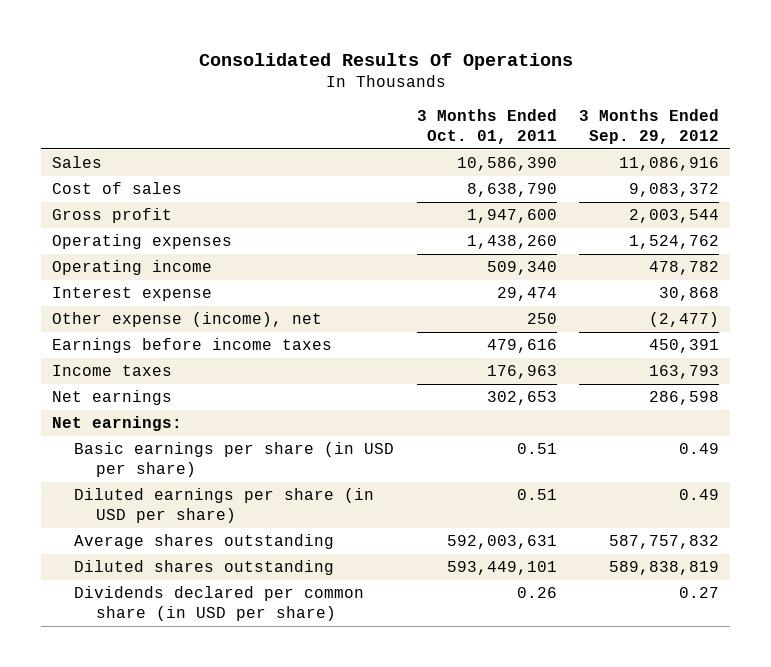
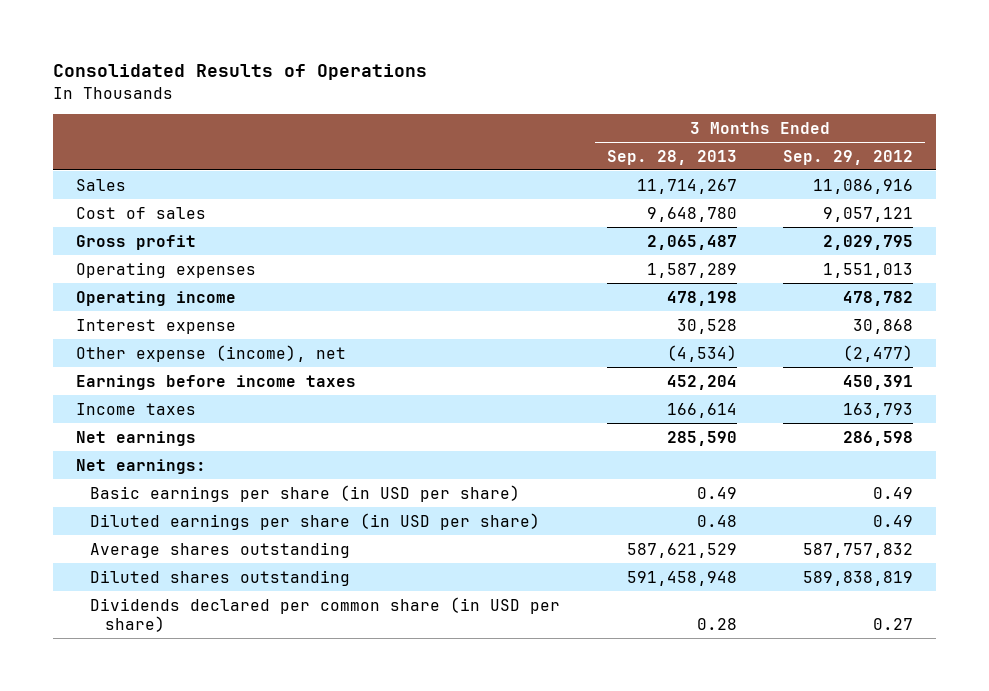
- Consolidated Results Of Operations
+ Consolidated Results of Operations
- | 3 Months Ended Oct. 01, 2011 | 3 Months Ended Sep. 29, 2012
+ | 3 Months Ended Sep. 28, 2013 | 3 Months Ended Sep. 29, 2012
- Cost of sales | 8,638,790 | 9,083,372
- Gross profit | 1,947,600 | 2,003,544
- Operating expenses | 1,438,260 | 1,524,762
+ Cost of sales | 9,648,780 | 9,057,121
+ Gross profit | 2,065,487 | 2,029,795
+ Operating expenses | 1,587,289 | 1,551,013

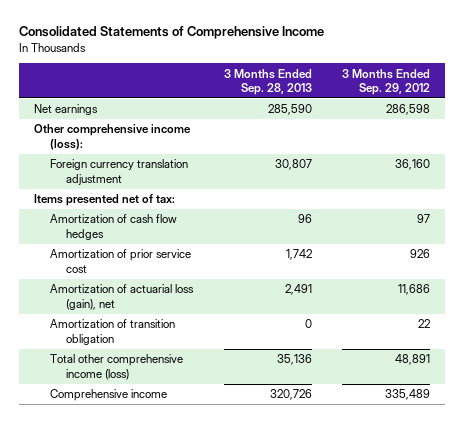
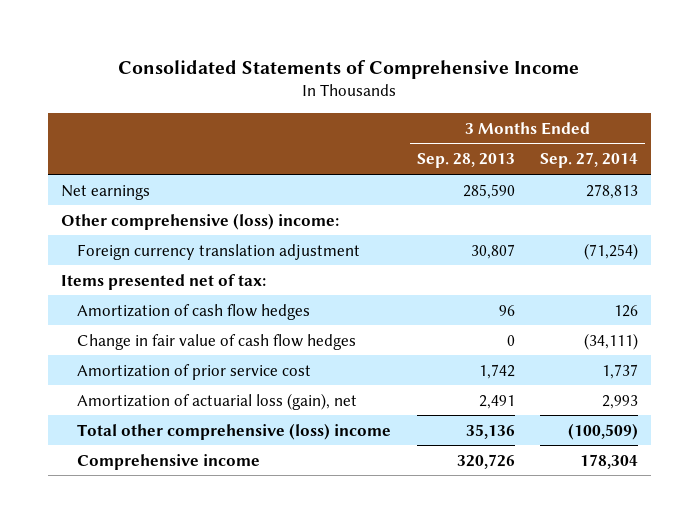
- | 3 Months Ended Sep. 28, 2013 | 3 Months Ended Sep. 29, 2012
+ | 3 Months Ended Sep. 28, 2013 | 3 Months Ended Sep. 27, 2014
- Other comprehensive income (loss):
+ Other comprehensive (loss) income:
+ Change in fair value of cash flow hedges | 0 | (34,111)
- Amortization of transition obligation | 0 | 22
- Total other comprehensive income (loss) | 35,136 | 48,891
+ Total other comprehensive (loss) income | 35,136 | (100,509)

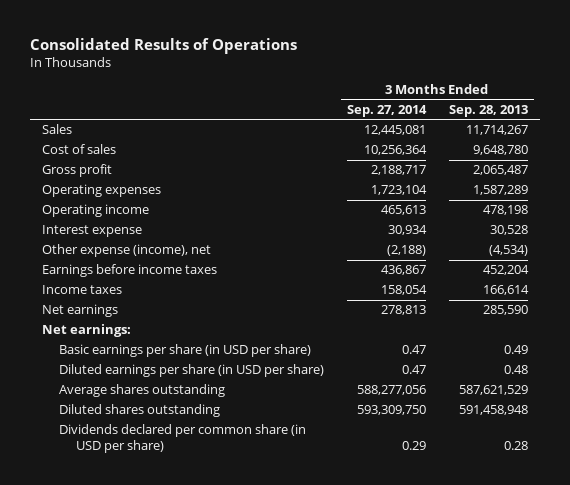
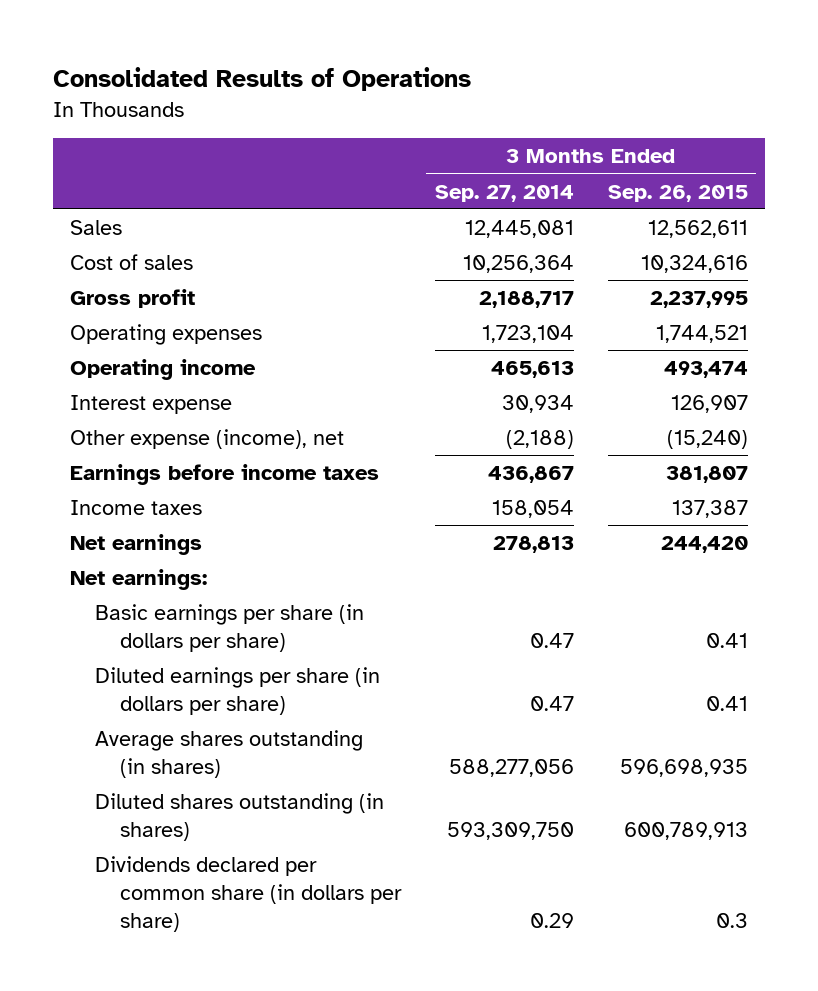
- | 3 Months Ended Sep. 27, 2014 | 3 Months Ended Sep. 28, 2013
+ | 3 Months Ended Sep. 27, 2014 | 3 Months Ended Sep. 26, 2015
- Basic earnings per share (in USD per share) | 0.47 | 0.49
- Diluted earnings per share (in USD per share) | 0.47 | 0.48
- Average shares outstanding | 588,277,056 | 587,621,529
- Diluted shares outstanding | 593,309,750 | 591,458,948
- Dividends declared per common share (in USD per share) | 0.29 | 0.28
+ Basic earnings per share (in dollars per share) | 0.47 | 0.41
+ Diluted earnings per share (in dollars per share) | 0.47 | 0.41
+ Average shares outstanding (in shares) | 588,277,056 | 596,698,935
+ Diluted shares outstanding (in shares) | 593,309,750 | 600,789,913
+ Dividends declared per common share (in dollars per share) | 0.29 | 0.3

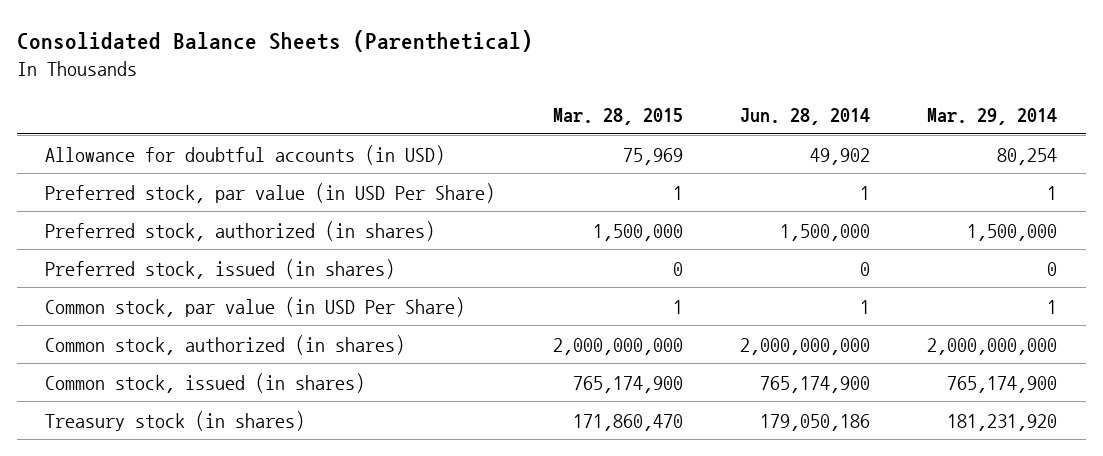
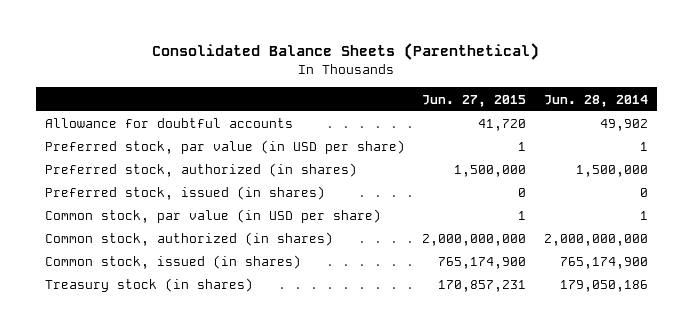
- | Mar. 28, 2015 | Jun. 28, 2014 | Mar. 29, 2014
+ | Jun. 27, 2015 | Jun. 28, 2014
- Allowance for doubtful accounts (in USD) | 75,969 | 49,902 | 80,254
- Preferred stock, par value (in USD Per Share) | 1 | 1 | 1
+ Allowance for doubtful accounts | 41,720 | 49,902
+ Preferred stock, par value (in USD per share) | 1 | 1
- Common stock, par value (in USD Per Share) | 1 | 1 | 1
+ Common stock, par value (in USD per share) | 1 | 1

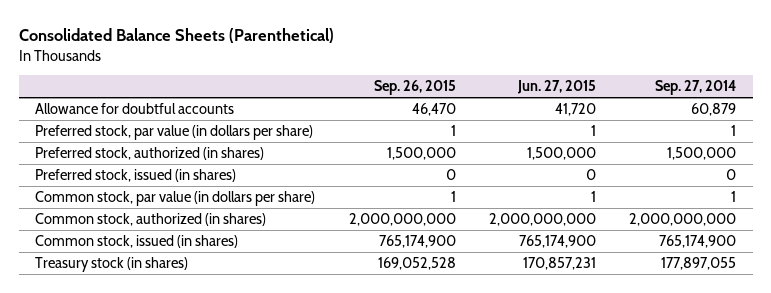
- | Jun. 27, 2015 | Jun. 28, 2014
+ | Sep. 26, 2015 | Jun. 27, 2015 | Sep. 27, 2014
- Preferred stock, par value (in USD per share) | 1 | 1
+ Preferred stock, par value (in dollars per share) | 1 | 1 | 1
- Common stock, par value (in USD per share) | 1 | 1
+ Common stock, par value (in dollars per share) | 1 | 1 | 1

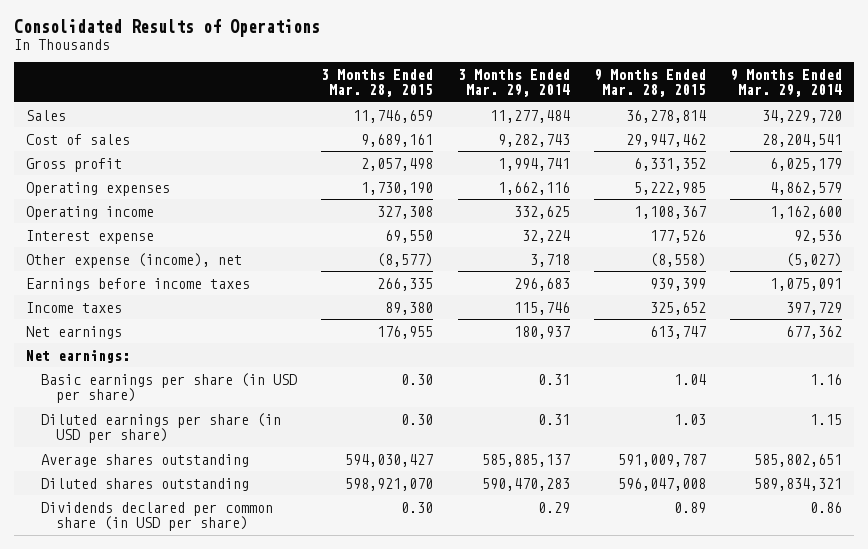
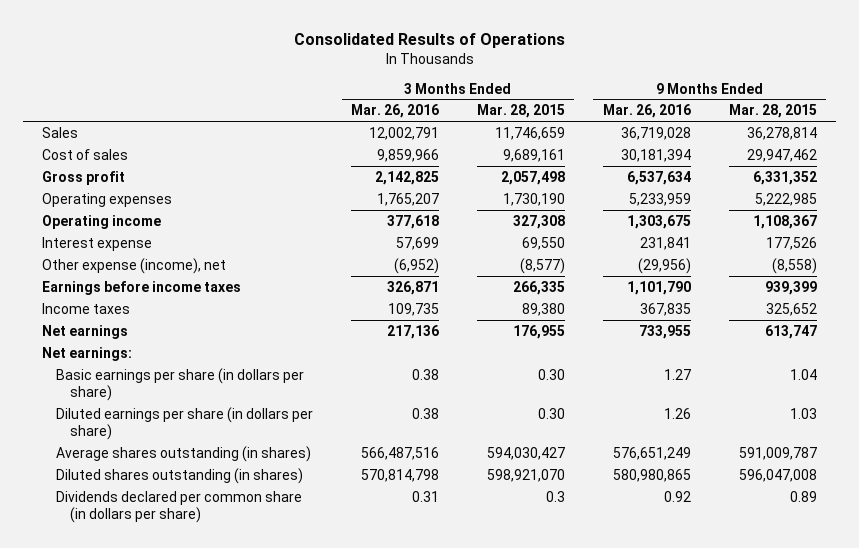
- | 3 Months Ended Mar. 28, 2015 | 3 Months Ended Mar. 29, 2014 | 9 Months Ended Mar. 28, 2015 | 9 Months Ended Mar. 29, 2014
+ | 3 Months Ended Mar. 26, 2016 | 3 Months Ended Mar. 28, 2015 | 9 Months Ended Mar. 26, 2016 | 9 Months Ended Mar. 28, 2015
- Basic earnings per share (in USD per share) | 0.30 | 0.31 | 1.04 | 1.16
- Diluted earnings per share (in USD per share) | 0.30 | 0.31 | 1.03 | 1.15
- Average shares outstanding | 594,030,427 | 585,885,137 | 591,009,787 | 585,802,651
- Diluted shares outstanding | 598,921,070 | 590,470,283 | 596,047,008 | 589,834,321
- Dividends declared per common share (in USD per share) | 0.30 | 0.29 | 0.89 | 0.86
+ Basic earnings per share (in dollars per share) | 0.38 | 0.30 | 1.27 | 1.04
+ Diluted earnings per share (in dollars per share) | 0.38 | 0.30 | 1.26 | 1.03
+ Average shares outstanding (in shares) | 566,487,516 | 594,030,427 | 576,651,249 | 591,009,787
+ Diluted shares outstanding (in shares) | 570,814,798 | 598,921,070 | 580,980,865 | 596,047,008
+ Dividends declared per common share (in dollars per share) | 0.31 | 0.3 | 0.92 | 0.89

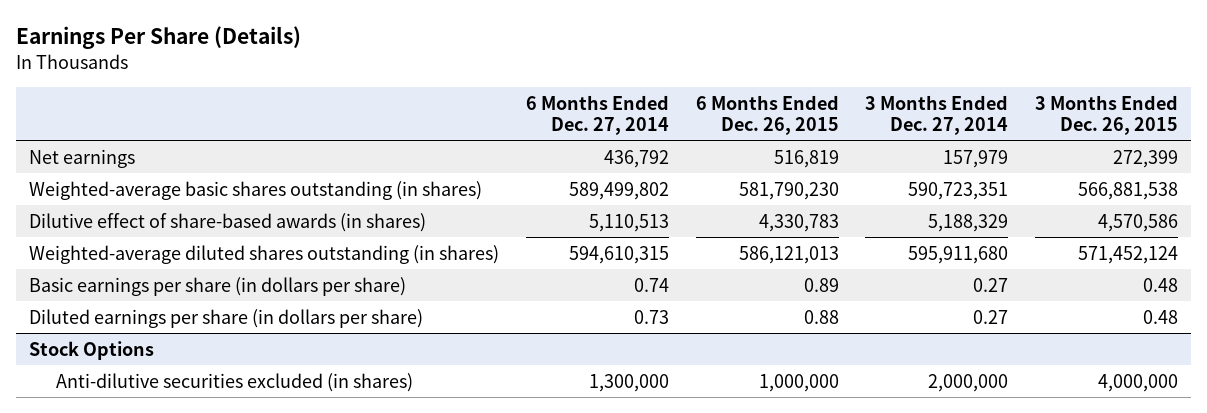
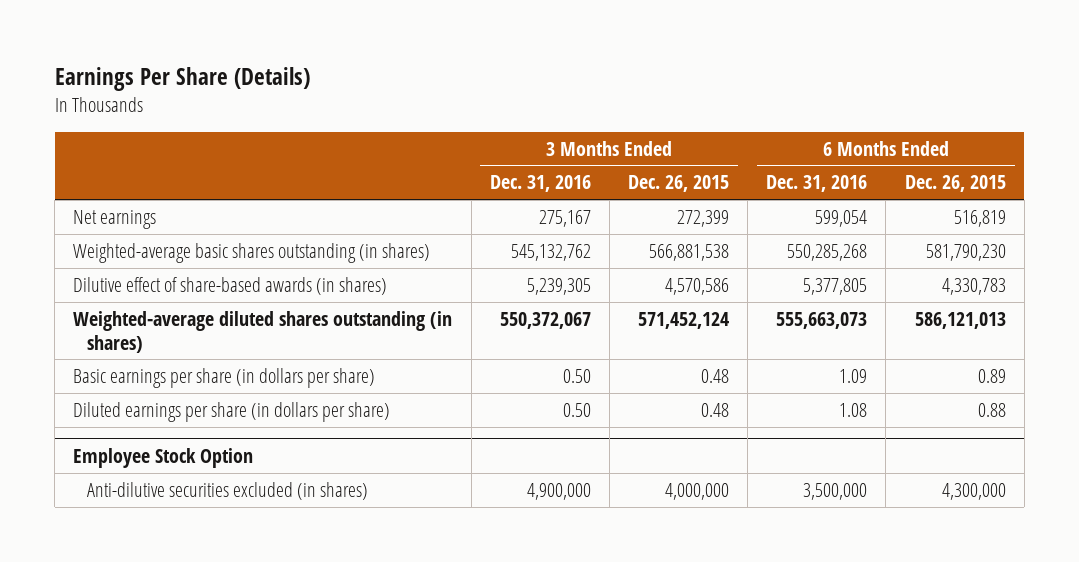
- | 6 Months Ended Dec. 27, 2014 | 6 Months Ended Dec. 26, 2015 | 3 Months Ended Dec. 27, 2014 | 3 Months Ended Dec. 26, 2015
+ | 3 Months Ended Dec. 31, 2016 | 3 Months Ended Dec. 26, 2015 | 6 Months Ended Dec. 31, 2016 | 6 Months Ended Dec. 26, 2015
- Stock Options
- Anti-dilutive securities excluded (in shares) | 1,300,000 | 1,000,000 | 2,000,000 | 4,000,000
+ Employee Stock Option
+ Anti-dilutive securities excluded (in shares) | 4,900,000 | 4,000,000 | 3,500,000 | 4,300,000

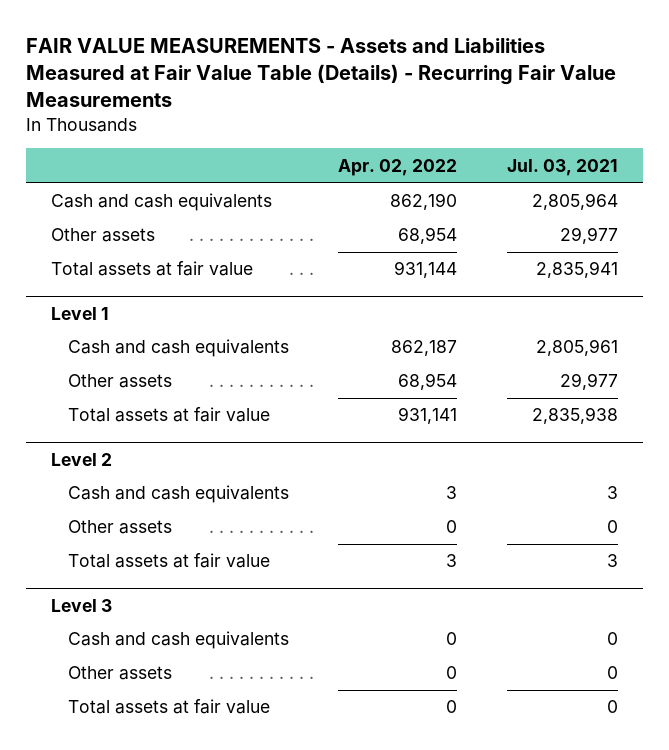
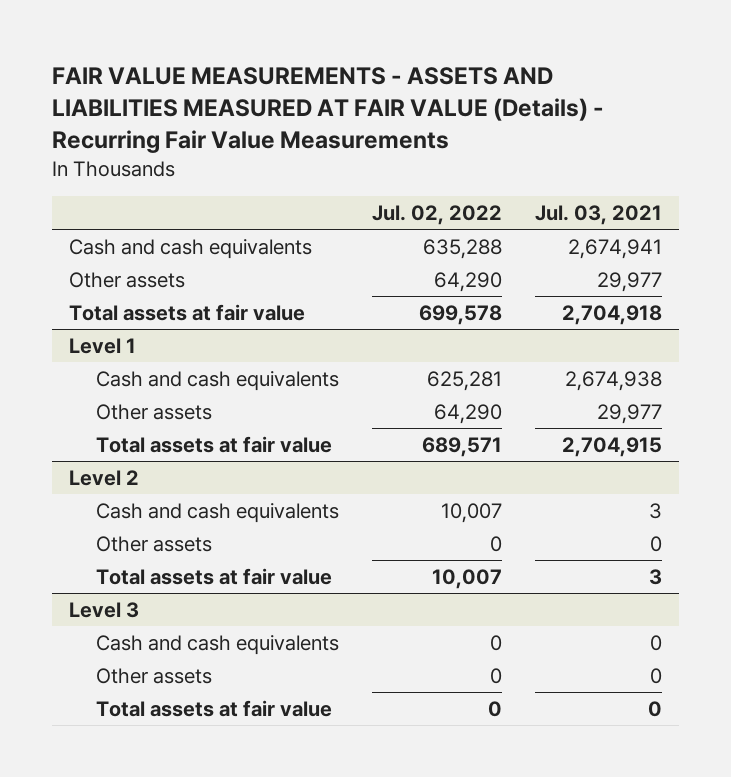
- FAIR VALUE MEASUREMENTS - Assets and Liabilities Measured at Fair Value Table (Details) - Recurring Fair Value Measurements
+ FAIR VALUE MEASUREMENTS - ASSETS AND LIABILITIES MEASURED AT FAIR VALUE (Details) - Recurring Fair Value Measurements
- | Apr. 02, 2022 | Jul. 03, 2021
+ | Jul. 02, 2022 | Jul. 03, 2021
- Cash and cash equivalents | 862,190 | 2,805,964
+ Cash and cash equivalents | 635,288 | 2,674,941
- Total assets at fair value | 931,144 | 2,835,941
+ Total assets at fair value | 699,578 | 2,704,918
@ Level 1
- Cash and cash equivalents | 862,187 | 2,805,961
+ Cash and cash equivalents | 625,281 | 2,674,938
- Total assets at fair value | 931,141 | 2,835,938
+ Total assets at fair value | 689,571 | 2,704,915

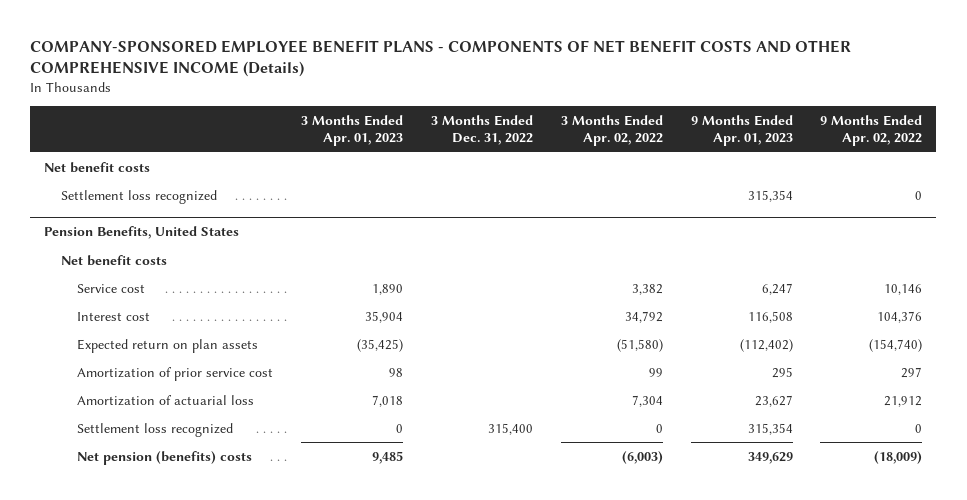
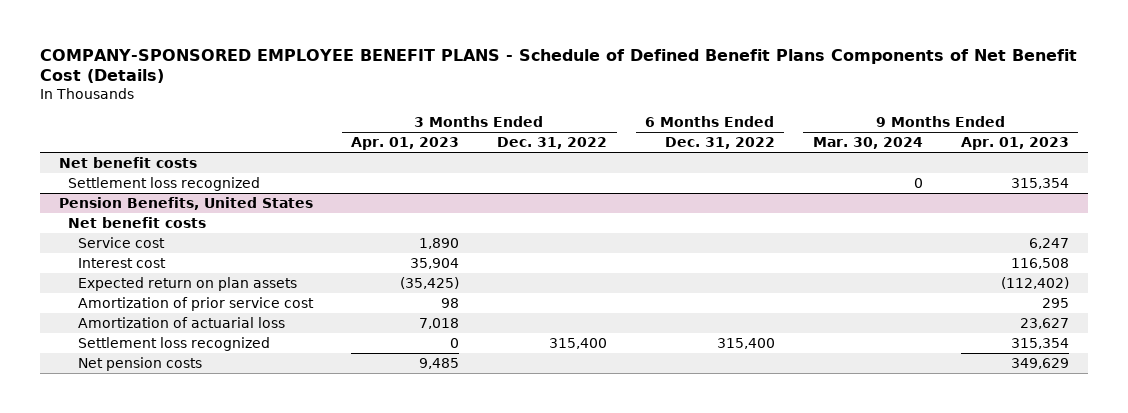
- COMPANY-SPONSORED EMPLOYEE BENEFIT PLANS - COMPONENTS OF NET BENEFIT COSTS AND OTHER COMPREHENSIVE INCOME (Details)
+ COMPANY-SPONSORED EMPLOYEE BENEFIT PLANS - Schedule of Defined Benefit Plans Components of Net Benefit Cost (Details)
- | 3 Months Ended Apr. 01, 2023 | 3 Months Ended Dec. 31, 2022 | 3 Months Ended Apr. 02, 2022 | 9 Months Ended Apr. 01, 2023 | 9 Months Ended Apr. 02, 2022
+ | 3 Months Ended Apr. 01, 2023 | 3 Months Ended Dec. 31, 2022 | 6 Months Ended Dec. 31, 2022 | 9 Months Ended Mar. 30, 2024 | 9 Months Ended Apr. 01, 2023
@ Pension Benefits, United States
- Net pension (benefits) costs | 9,485 | | (6,003) | 349,629 | (18,009)
+ Net pension costs | 9,485 | | | | 349,629

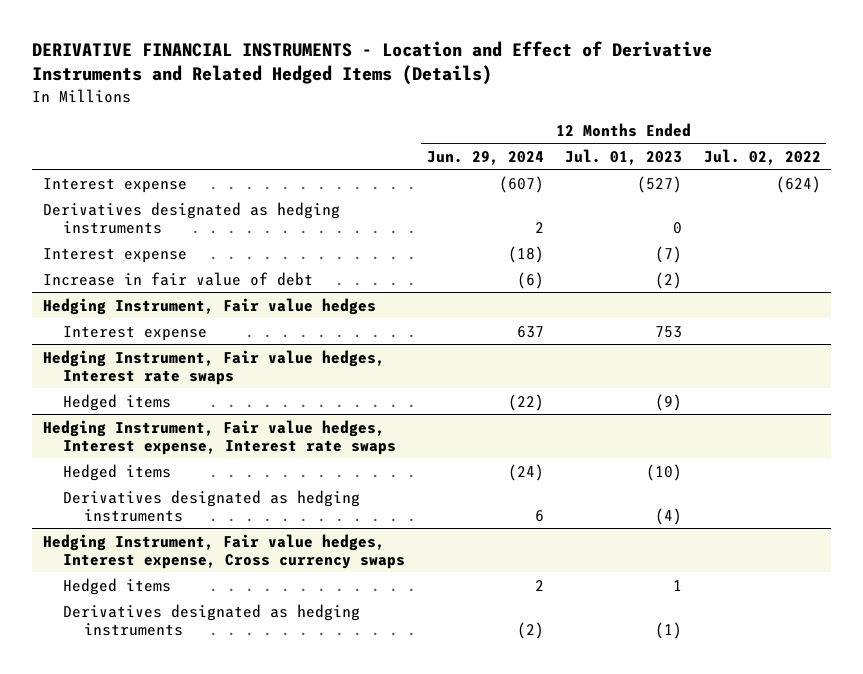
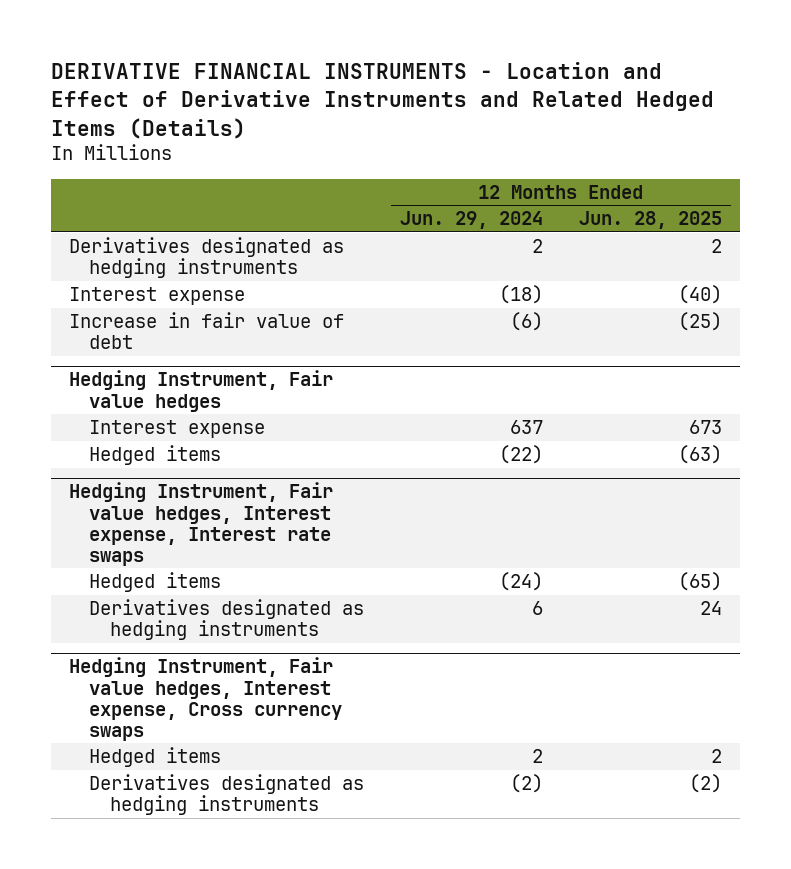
- | 12 Months Ended Jun. 29, 2024 | 12 Months Ended Jul. 01, 2023 | 12 Months Ended Jul. 02, 2022
+ | 12 Months Ended Jun. 29, 2024 | 12 Months Ended Jun. 28, 2025
- Interest expense | (607) | (527) | (624)
- Hedging Instrument, Fair value hedges, Interest rate swaps

